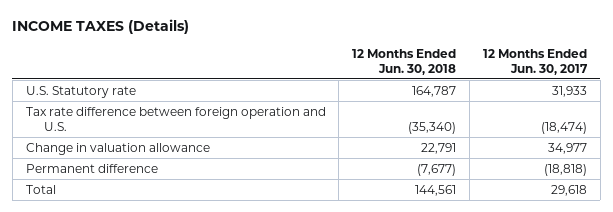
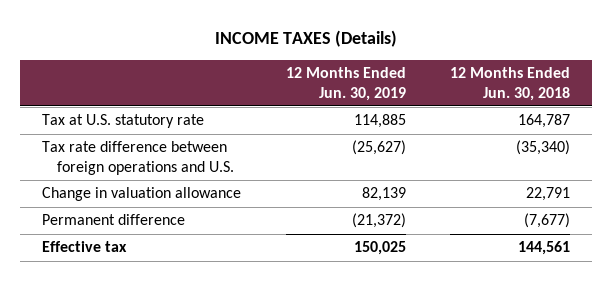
- | 12 Months Ended Jun. 30, 2018 | 12 Months Ended Jun. 30, 2017
+ | 12 Months Ended Jun. 30, 2019 | 12 Months Ended Jun. 30, 2018
- U.S. Statutory rate | 164,787 | 31,933
- Tax rate difference between foreign operation and U.S. | (35,340) | (18,474)
+ Tax at U.S. statutory rate | 114,885 | 164,787
+ Tax rate difference between foreign operations and U.S. | (25,627) | (35,340)
- Total | 144,561 | 29,618
+ Effective tax | 150,025 | 144,561

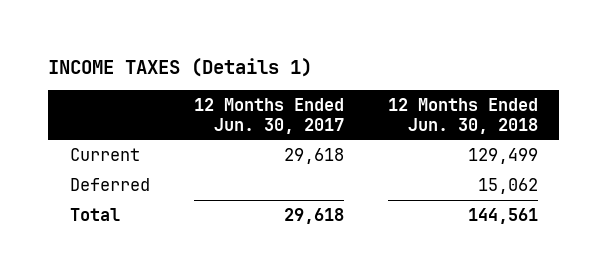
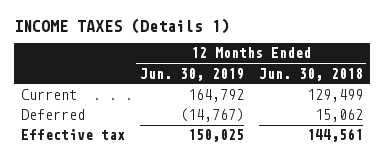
- | 12 Months Ended Jun. 30, 2017 | 12 Months Ended Jun. 30, 2018
+ | 12 Months Ended Jun. 30, 2019 | 12 Months Ended Jun. 30, 2018
- Total | 29,618 | 144,561
+ Effective tax | 150,025 | 144,561

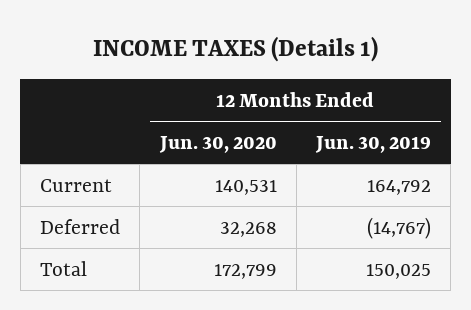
- | 12 Months Ended Jun. 30, 2019 | 12 Months Ended Jun. 30, 2018
+ | 12 Months Ended Jun. 30, 2020 | 12 Months Ended Jun. 30, 2019
- Effective tax | 150,025 | 144,561
+ Total | 172,799 | 150,025

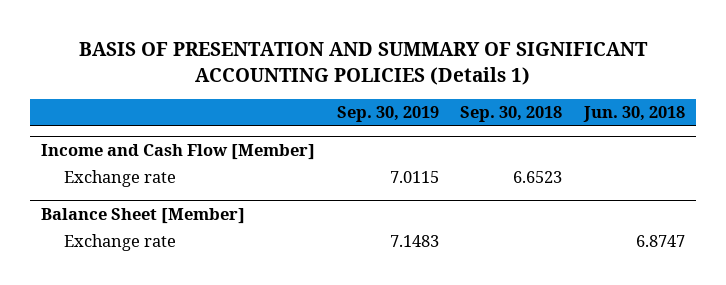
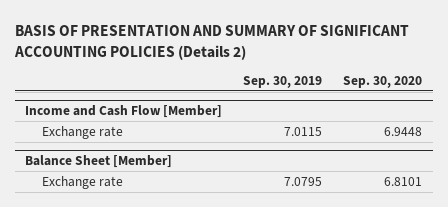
- BASIS OF PRESENTATION AND SUMMARY OF SIGNIFICANT ACCOUNTING POLICIES (Details 1)
+ BASIS OF PRESENTATION AND SUMMARY OF SIGNIFICANT ACCOUNTING POLICIES (Details 2)
- | Sep. 30, 2019 | Sep. 30, 2018 | Jun. 30, 2018
+ | Sep. 30, 2019 | Sep. 30, 2020
@ Balance Sheet [Member]
- Exchange rate | 7.1483 | | 6.8747
+ Exchange rate | 7.0795 | 6.8101

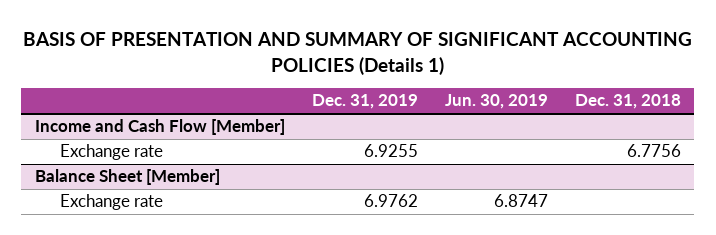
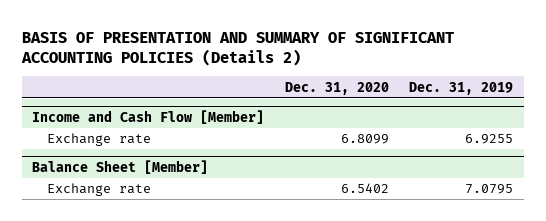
- BASIS OF PRESENTATION AND SUMMARY OF SIGNIFICANT ACCOUNTING POLICIES (Details 1)
+ BASIS OF PRESENTATION AND SUMMARY OF SIGNIFICANT ACCOUNTING POLICIES (Details 2)
- | Dec. 31, 2019 | Jun. 30, 2019 | Dec. 31, 2018
+ | Dec. 31, 2020 | Dec. 31, 2019
@ Balance Sheet [Member]
- Exchange rate | 6.9762 | 6.8747 |
+ Exchange rate | 6.5402 | 7.0795

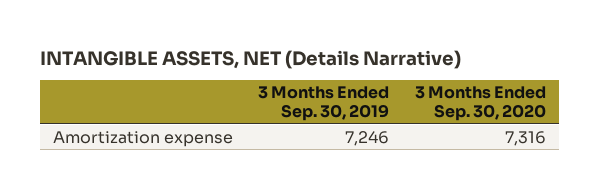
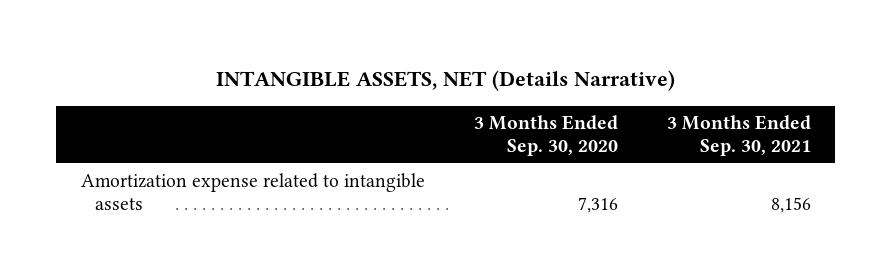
- | 3 Months Ended Sep. 30, 2019 | 3 Months Ended Sep. 30, 2020
+ | 3 Months Ended Sep. 30, 2020 | 3 Months Ended Sep. 30, 2021
- Amortization expense | 7,246 | 7,316
+ Amortization expense related to intangible assets | 7,316 | 8,156

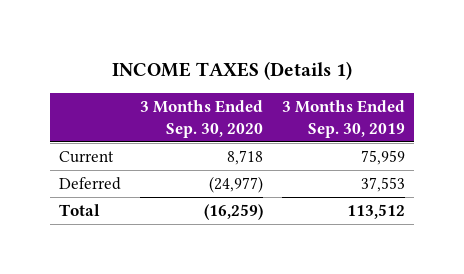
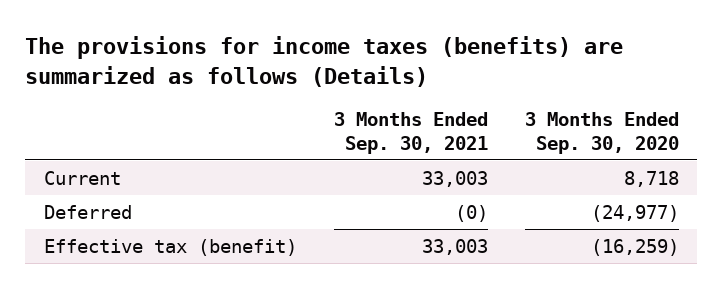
- INCOME TAXES (Details 1)
+ The provisions for income taxes (benefits) are summarized as follows (Details)
- | 3 Months Ended Sep. 30, 2020 | 3 Months Ended Sep. 30, 2019
+ | 3 Months Ended Sep. 30, 2021 | 3 Months Ended Sep. 30, 2020
- Total | (16,259) | 113,512
+ Effective tax (benefit) | 33,003 | (16,259)

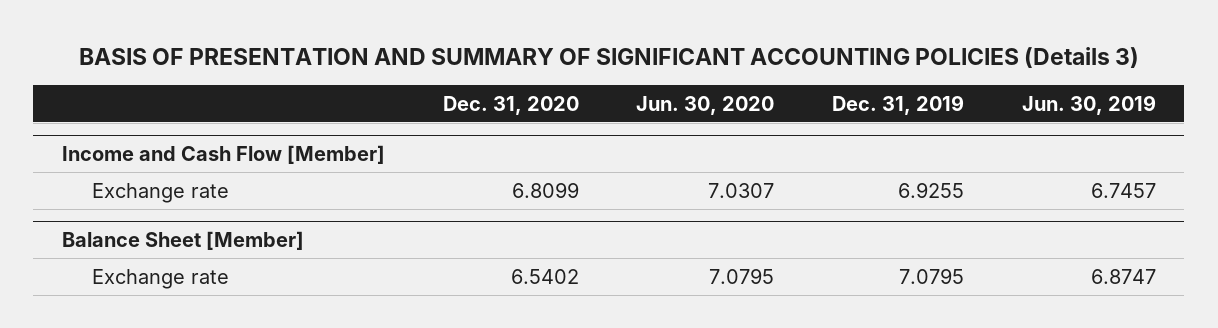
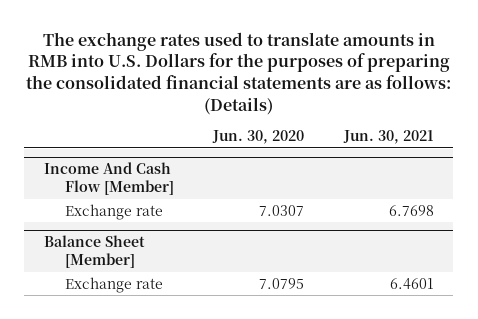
- BASIS OF PRESENTATION AND SUMMARY OF SIGNIFICANT ACCOUNTING POLICIES (Details 3)
+ The exchange rates used to translate amounts in RMB into U.S. Dollars for the purposes of preparing the consolidated financial statements are as follows: (Details)
- | Dec. 31, 2020 | Jun. 30, 2020 | Dec. 31, 2019 | Jun. 30, 2019
+ | Jun. 30, 2020 | Jun. 30, 2021
- Income and Cash Flow [Member]
+ Income And Cash Flow [Member]

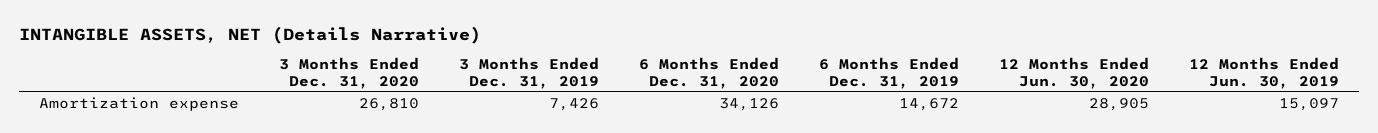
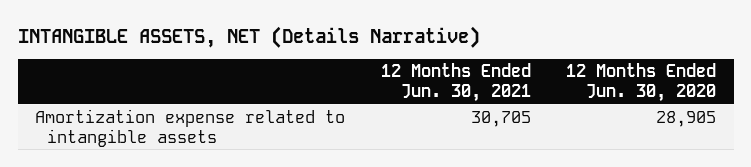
- | 3 Months Ended Dec. 31, 2020 | 3 Months Ended Dec. 31, 2019 | 6 Months Ended Dec. 31, 2020 | 6 Months Ended Dec. 31, 2019 | 12 Months Ended Jun. 30, 2020 | 12 Months Ended Jun. 30, 2019
+ | 12 Months Ended Jun. 30, 2021 | 12 Months Ended Jun. 30, 2020
- Amortization expense | 26,810 | 7,426 | 34,126 | 14,672 | 28,905 | 15,097
+ Amortization expense related to intangible assets | 30,705 | 28,905

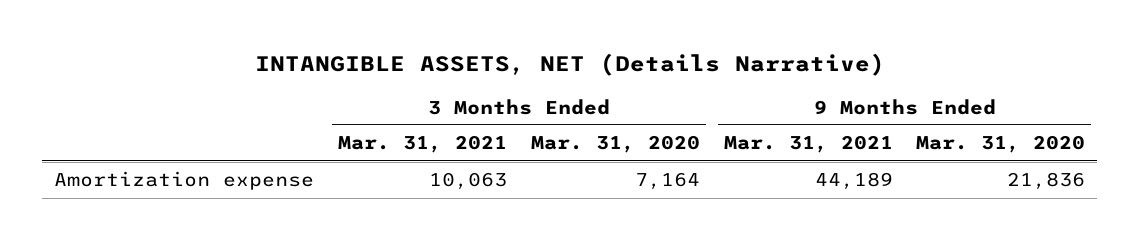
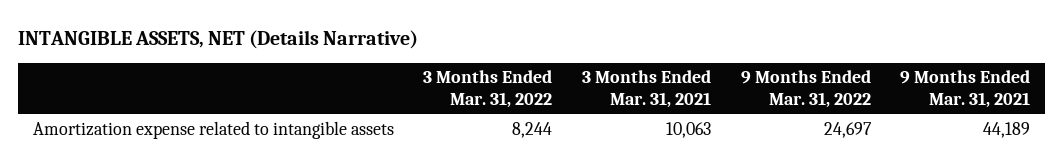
- | 3 Months Ended Mar. 31, 2021 | 3 Months Ended Mar. 31, 2020 | 9 Months Ended Mar. 31, 2021 | 9 Months Ended Mar. 31, 2020
+ | 3 Months Ended Mar. 31, 2022 | 3 Months Ended Mar. 31, 2021 | 9 Months Ended Mar. 31, 2022 | 9 Months Ended Mar. 31, 2021
- Amortization expense | 10,063 | 7,164 | 44,189 | 21,836
+ Amortization expense related to intangible assets | 8,244 | 10,063 | 24,697 | 44,189

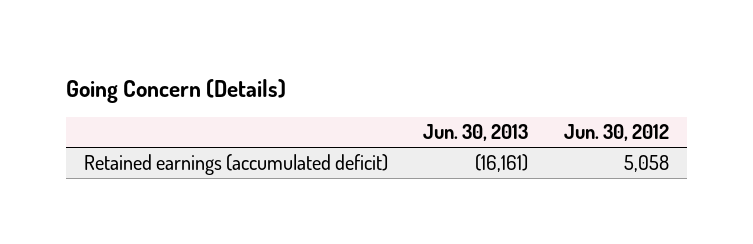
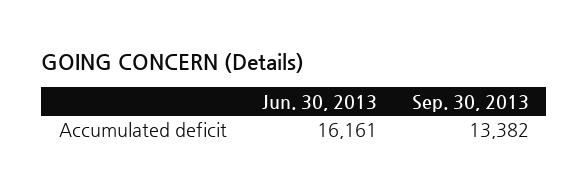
- Going Concern (Details)
+ GOING CONCERN (Details)
- | Jun. 30, 2013 | Jun. 30, 2012
+ | Jun. 30, 2013 | Sep. 30, 2013
- Retained earnings (accumulated deficit) | (16,161) | 5,058
+ Accumulated deficit | 16,161 | 13,382

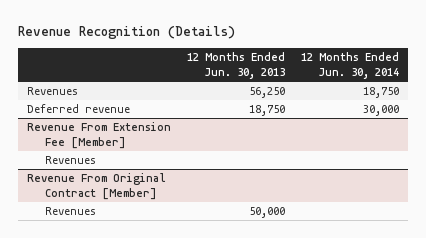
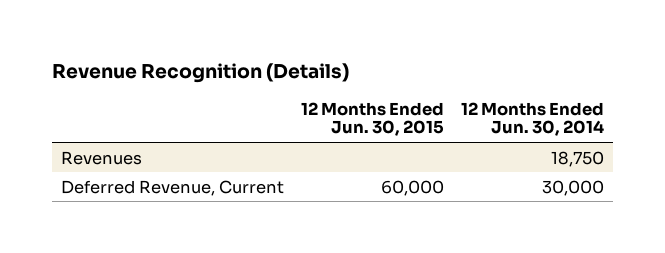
- | 12 Months Ended Jun. 30, 2013 | 12 Months Ended Jun. 30, 2014
+ | 12 Months Ended Jun. 30, 2015 | 12 Months Ended Jun. 30, 2014
- Deferred revenue | 18,750 | 30,000
- Revenue From Extension Fee [Member]
- Revenues
- Revenue From Original Contract [Member]
- Revenues | 50,000 |
+ Deferred Revenue, Current | 60,000 | 30,000

